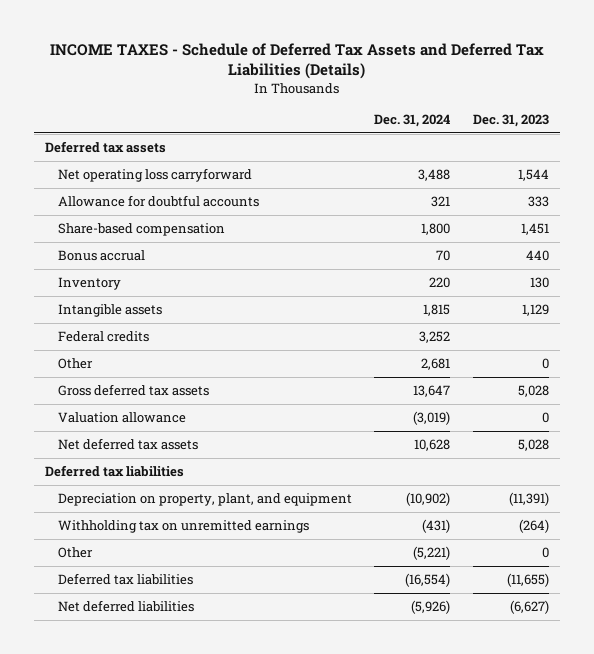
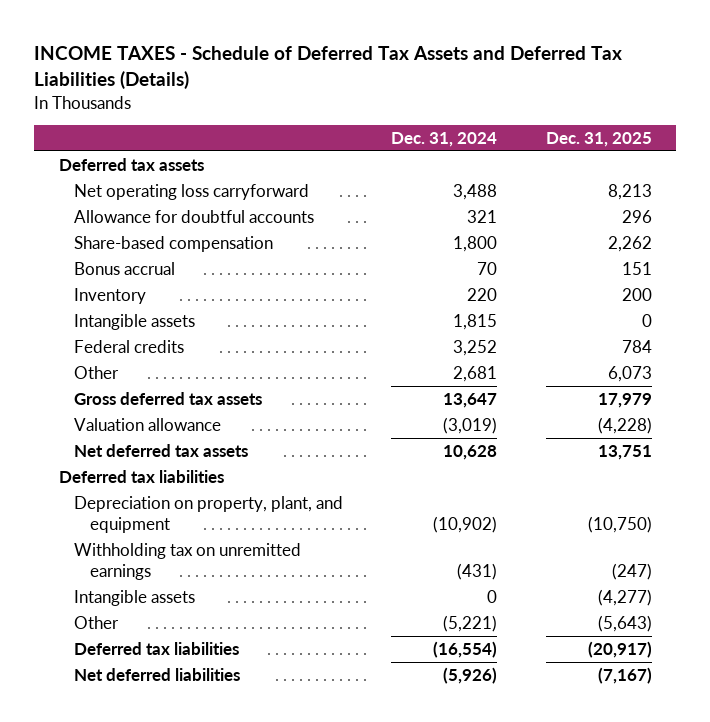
- | Dec. 31, 2024 | Dec. 31, 2023
+ | Dec. 31, 2024 | Dec. 31, 2025
+ Intangible assets | 0 | (4,277)

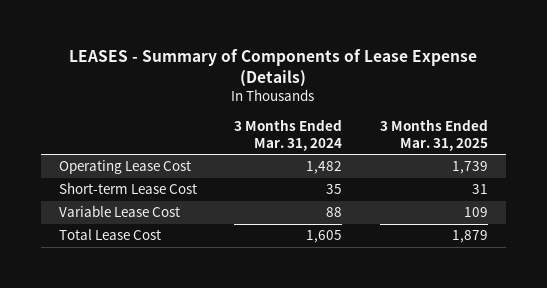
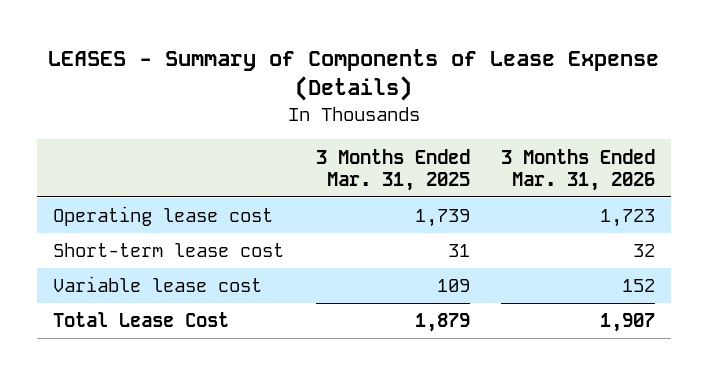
- | 3 Months Ended Mar. 31, 2024 | 3 Months Ended Mar. 31, 2025
+ | 3 Months Ended Mar. 31, 2025 | 3 Months Ended Mar. 31, 2026
- Operating Lease Cost | 1,482 | 1,739
- Short-term Lease Cost | 35 | 31
- Variable Lease Cost | 88 | 109
+ Operating lease cost | 1,739 | 1,723
+ Short-term lease cost | 31 | 32
+ Variable lease cost | 109 | 152

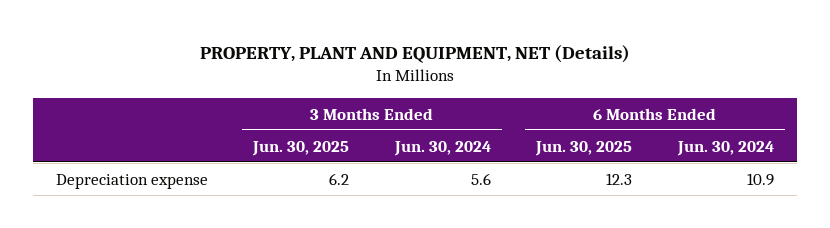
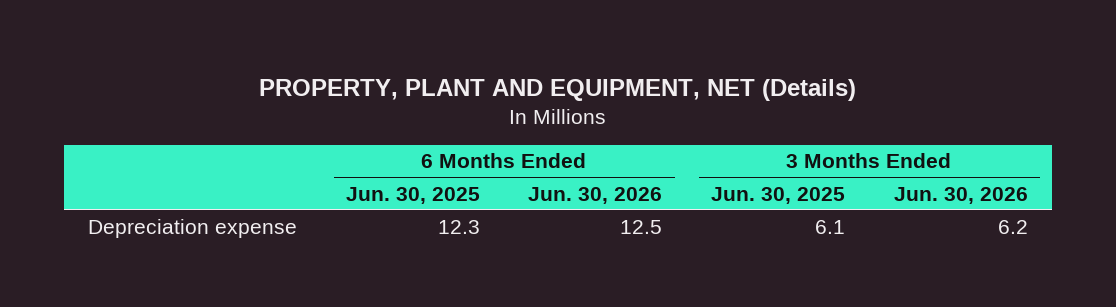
- | 3 Months Ended Jun. 30, 2025 | 3 Months Ended Jun. 30, 2024 | 6 Months Ended Jun. 30, 2025 | 6 Months Ended Jun. 30, 2024
+ | 6 Months Ended Jun. 30, 2025 | 6 Months Ended Jun. 30, 2026 | 3 Months Ended Jun. 30, 2025 | 3 Months Ended Jun. 30, 2026
- Depreciation expense | 6.2 | 5.6 | 12.3 | 10.9
+ Depreciation expense | 12.3 | 12.5 | 6.1 | 6.2

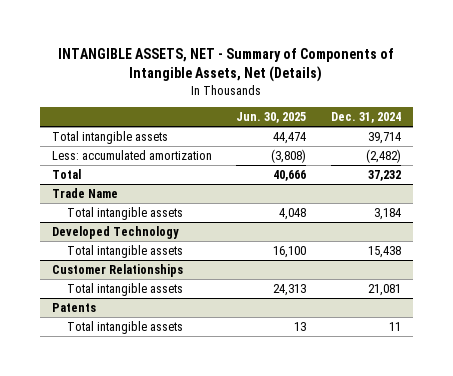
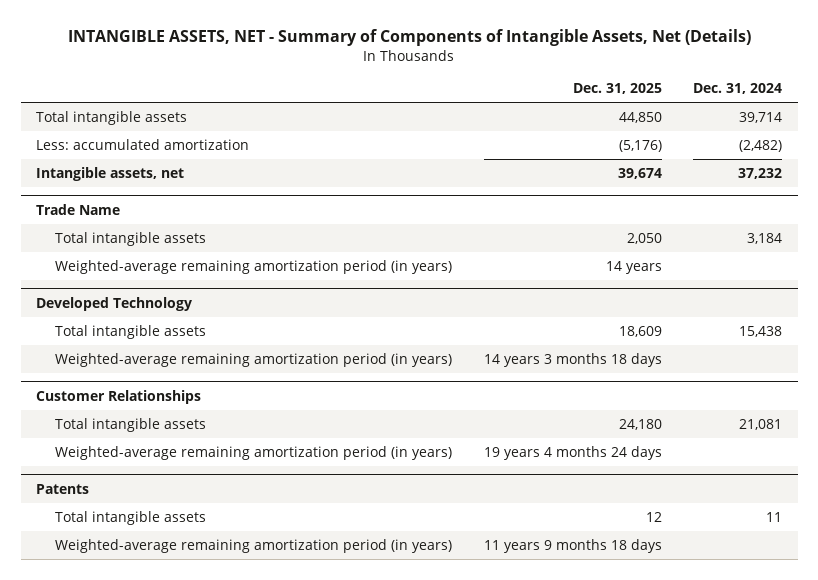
- | Jun. 30, 2025 | Dec. 31, 2024
+ | Dec. 31, 2025 | Dec. 31, 2024
- Total | 40,666 | 37,232
+ Intangible assets, net | 39,674 | 37,232
@ Trade Name
+ Weighted-average remaining amortization period (in years) | 14 years |
@ Developed Technology
+ Weighted-average remaining amortization period (in years) | 14 years 3 months 18 days |
@ Customer Relationships
+ Weighted-average remaining amortization period (in years) | 19 years 4 months 24 days |
@ Patents
+ Weighted-average remaining amortization period (in years) | 11 years 9 months 18 days |

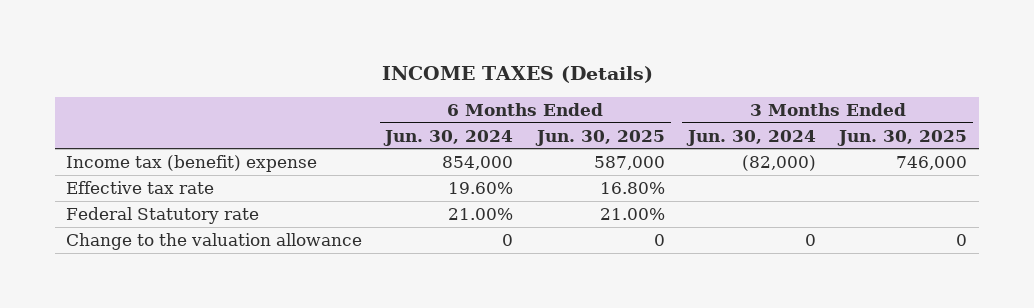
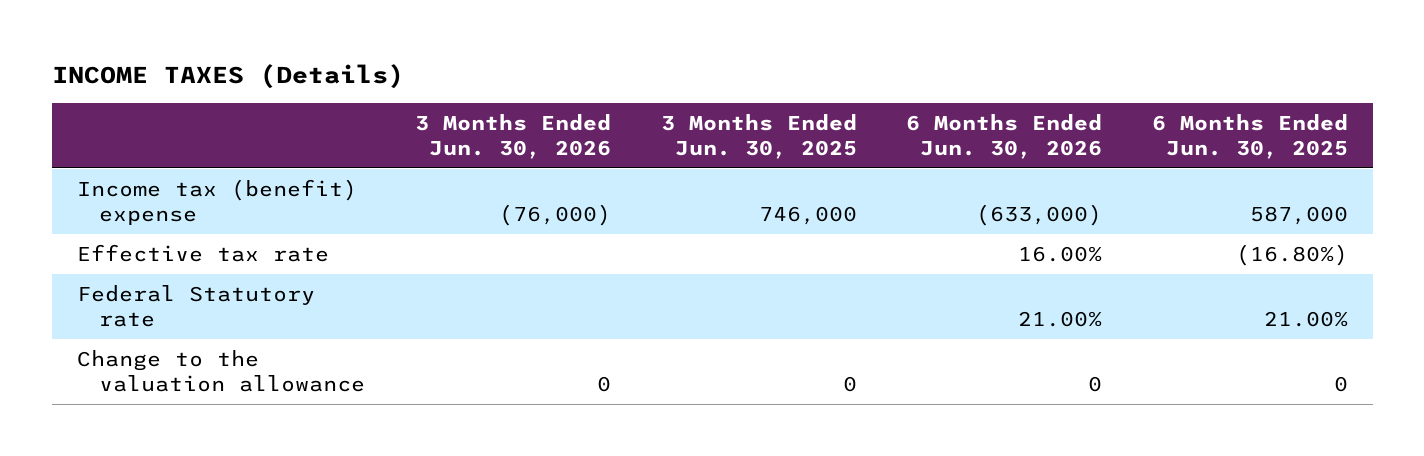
- | 6 Months Ended Jun. 30, 2024 | 6 Months Ended Jun. 30, 2025 | 3 Months Ended Jun. 30, 2024 | 3 Months Ended Jun. 30, 2025
+ | 3 Months Ended Jun. 30, 2026 | 3 Months Ended Jun. 30, 2025 | 6 Months Ended Jun. 30, 2026 | 6 Months Ended Jun. 30, 2025
- Effective tax rate | 19.60% | 16.80% | |
+ Effective tax rate | | | 16.00% | (16.80%)

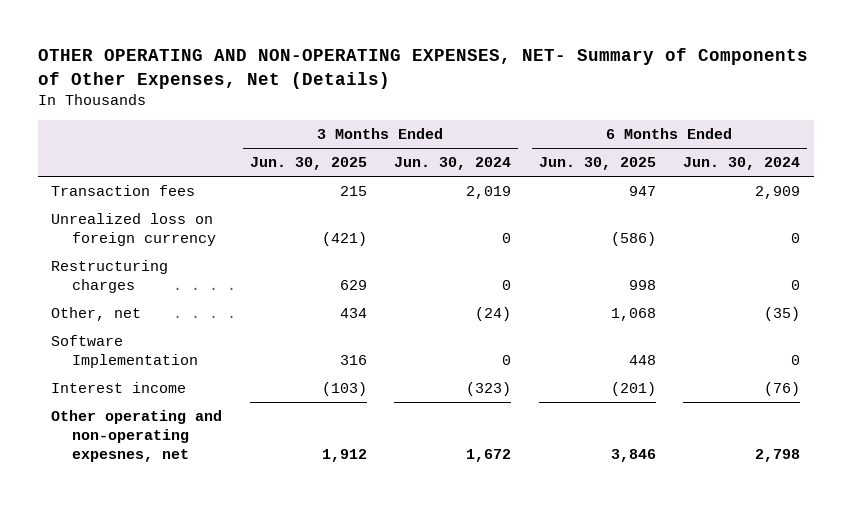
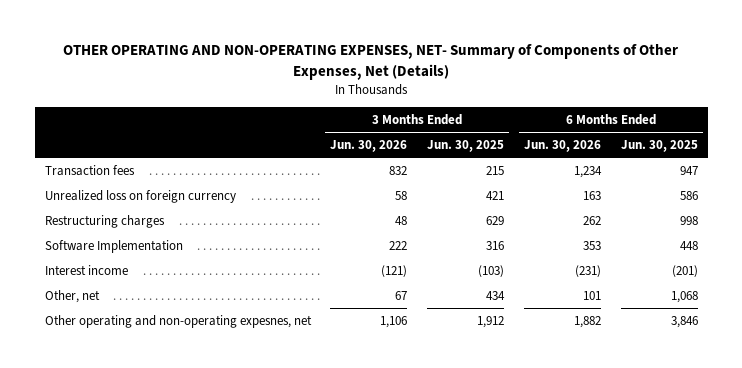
- | 3 Months Ended Jun. 30, 2025 | 3 Months Ended Jun. 30, 2024 | 6 Months Ended Jun. 30, 2025 | 6 Months Ended Jun. 30, 2024
+ | 3 Months Ended Jun. 30, 2026 | 3 Months Ended Jun. 30, 2025 | 6 Months Ended Jun. 30, 2026 | 6 Months Ended Jun. 30, 2025
- Unrealized loss on foreign currency | (421) | 0 | (586) | 0
+ Unrealized loss on foreign currency | 58 | 421 | 163 | 586
moved down: Other, net | 67 | 434 | 101 | 1,068

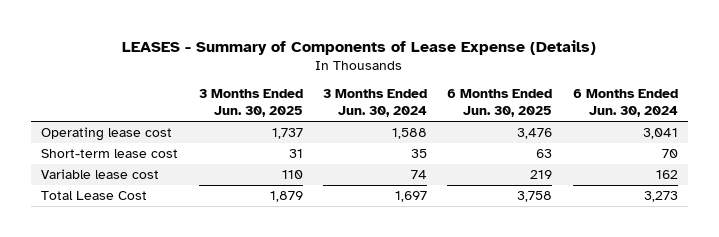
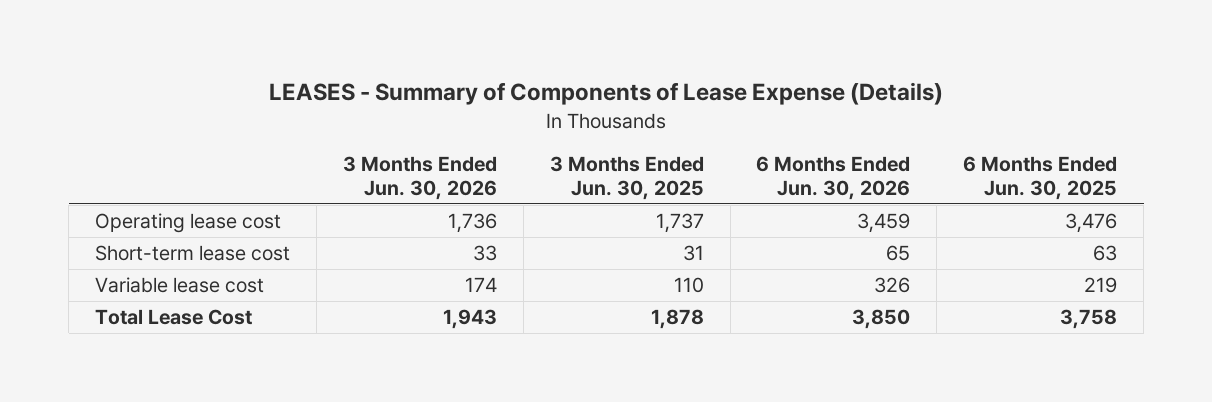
- | 3 Months Ended Jun. 30, 2025 | 3 Months Ended Jun. 30, 2024 | 6 Months Ended Jun. 30, 2025 | 6 Months Ended Jun. 30, 2024
+ | 3 Months Ended Jun. 30, 2026 | 3 Months Ended Jun. 30, 2025 | 6 Months Ended Jun. 30, 2026 | 6 Months Ended Jun. 30, 2025
- Total Lease Cost | 1,879 | 1,697 | 3,758 | 3,273
+ Total Lease Cost | 1,943 | 1,878 | 3,850 | 3,758

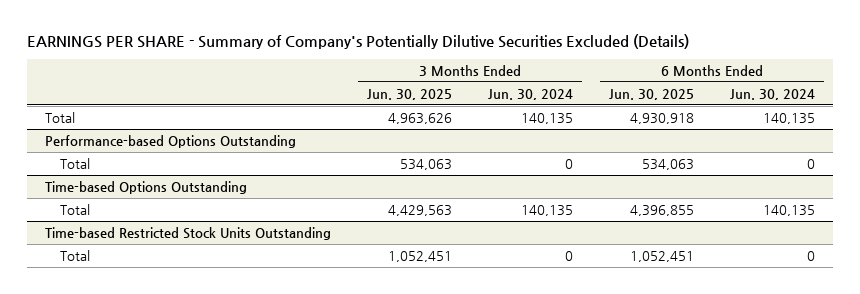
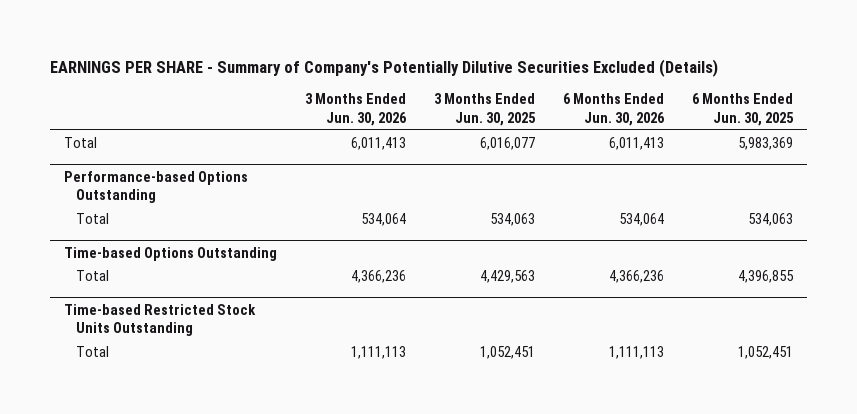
- | 3 Months Ended Jun. 30, 2025 | 3 Months Ended Jun. 30, 2024 | 6 Months Ended Jun. 30, 2025 | 6 Months Ended Jun. 30, 2024
+ | 3 Months Ended Jun. 30, 2026 | 3 Months Ended Jun. 30, 2025 | 6 Months Ended Jun. 30, 2026 | 6 Months Ended Jun. 30, 2025
- Total | 4,963,626 | 140,135 | 4,930,918 | 140,135
+ Total | 6,011,413 | 6,016,077 | 6,011,413 | 5,983,369

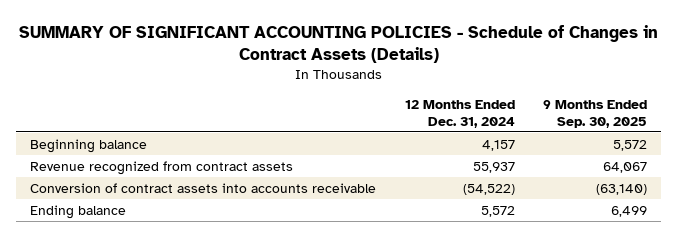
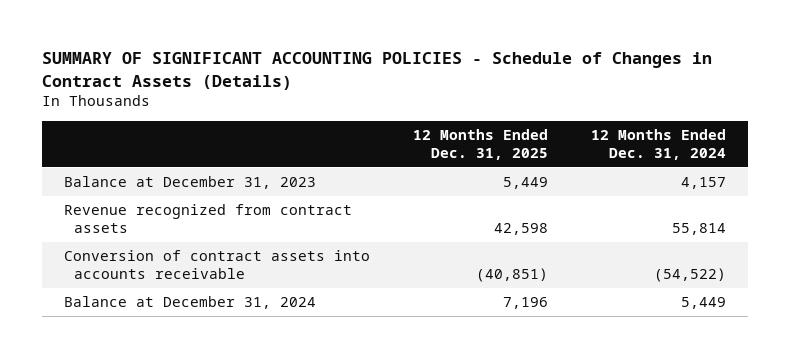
- | 12 Months Ended Dec. 31, 2024 | 9 Months Ended Sep. 30, 2025
+ | 12 Months Ended Dec. 31, 2025 | 12 Months Ended Dec. 31, 2024
- Beginning balance | 4,157 | 5,572
- Revenue recognized from contract assets | 55,937 | 64,067
+ Balance at December 31, 2023 | 5,449 | 4,157
+ Revenue recognized from contract assets | 42,598 | 55,814
- Ending balance | 5,572 | 6,499
+ Balance at December 31, 2024 | 7,196 | 5,449

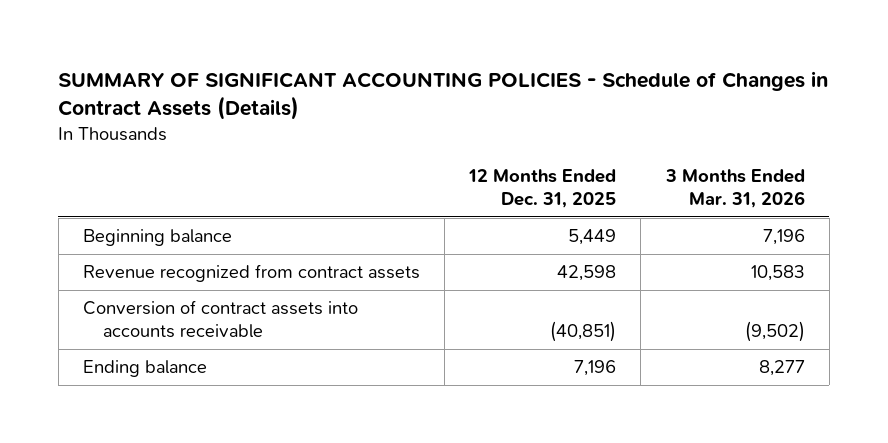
- | 12 Months Ended Dec. 31, 2025 | 12 Months Ended Dec. 31, 2024
+ | 12 Months Ended Dec. 31, 2025 | 3 Months Ended Mar. 31, 2026
- Balance at December 31, 2023 | 5,449 | 4,157
+ Beginning balance | 5,449 | 7,196
- Balance at December 31, 2024 | 7,196 | 5,449
+ Ending balance | 7,196 | 8,277

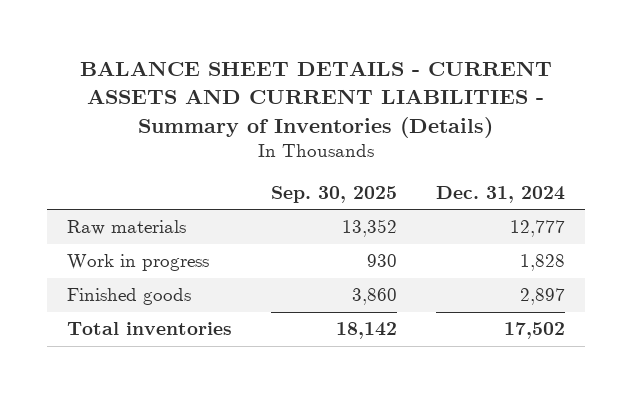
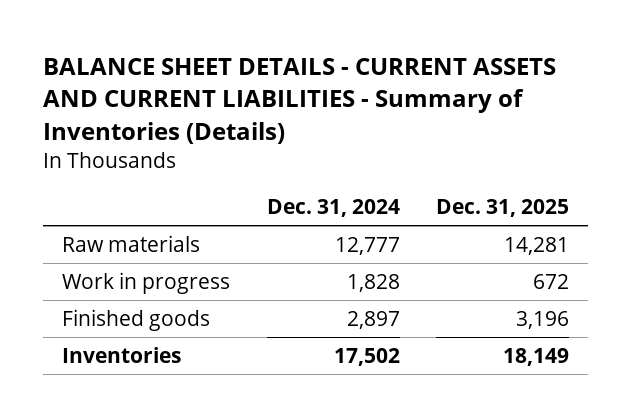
- | Sep. 30, 2025 | Dec. 31, 2024
+ | Dec. 31, 2024 | Dec. 31, 2025
- Total inventories | 18,142 | 17,502
+ Inventories | 17,502 | 18,149

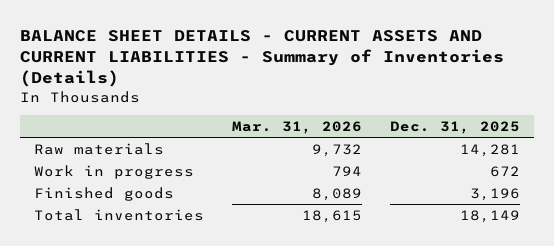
- | Dec. 31, 2024 | Dec. 31, 2025
+ | Mar. 31, 2026 | Dec. 31, 2025
- Inventories | 17,502 | 18,149
+ Total inventories | 18,615 | 18,149

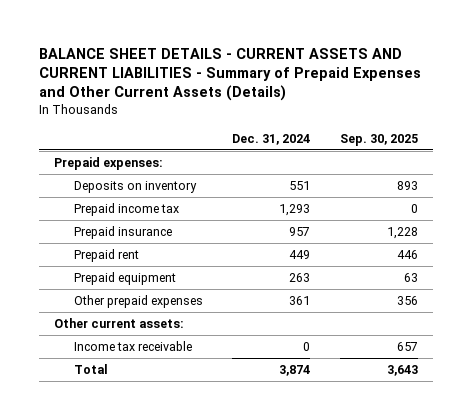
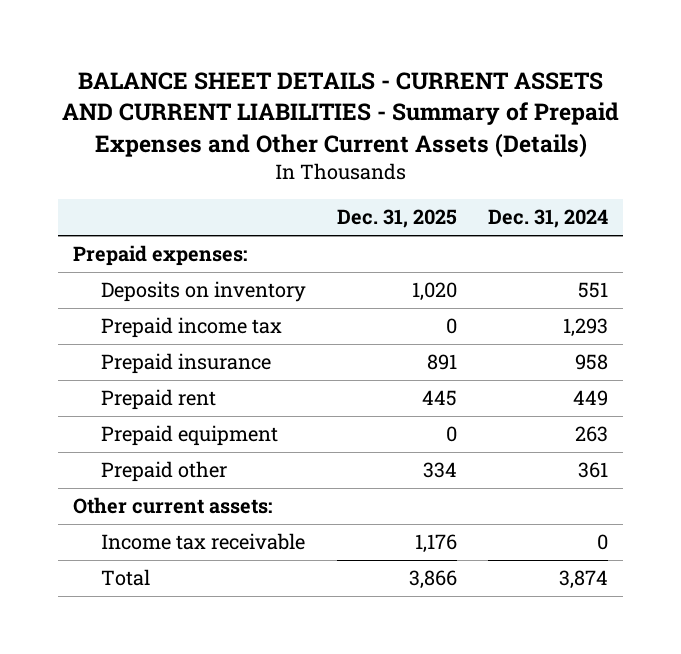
- | Dec. 31, 2024 | Sep. 30, 2025
+ | Dec. 31, 2025 | Dec. 31, 2024
- Prepaid insurance | 957 | 1,228
+ Prepaid insurance | 891 | 958
- Other prepaid expenses | 361 | 356
+ Prepaid other | 334 | 361

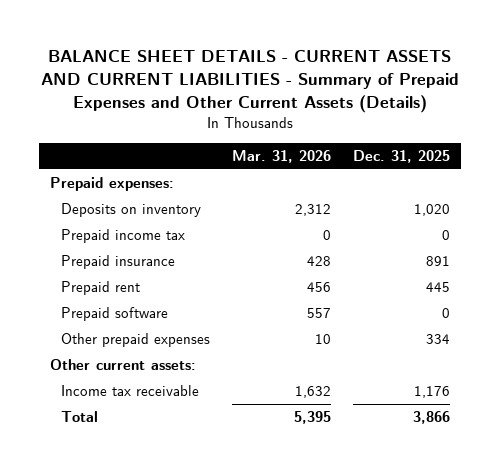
- | Dec. 31, 2025 | Dec. 31, 2024
+ | Mar. 31, 2026 | Dec. 31, 2025
- Prepaid equipment | 0 | 263
- Prepaid other | 334 | 361
+ Prepaid software | 557 | 0
+ Other prepaid expenses | 10 | 334

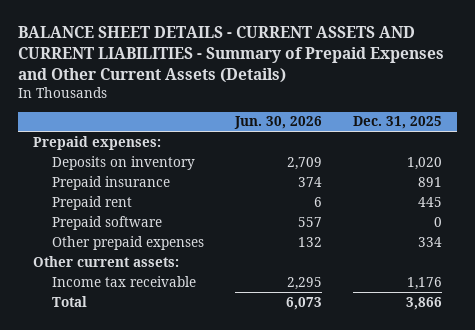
- | Mar. 31, 2026 | Dec. 31, 2025
+ | Jun. 30, 2026 | Dec. 31, 2025
- Prepaid income tax | 0 | 0

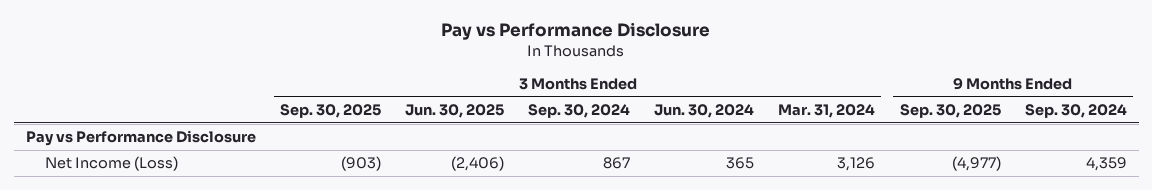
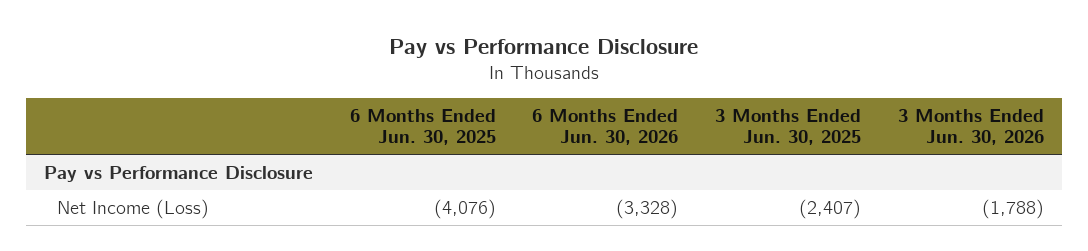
- | 3 Months Ended Sep. 30, 2025 | 3 Months Ended Jun. 30, 2025 | 3 Months Ended Sep. 30, 2024 | 3 Months Ended Jun. 30, 2024 | 3 Months Ended Mar. 31, 2024 | 9 Months Ended Sep. 30, 2025 | 9 Months Ended Sep. 30, 2024
+ | 6 Months Ended Jun. 30, 2025 | 6 Months Ended Jun. 30, 2026 | 3 Months Ended Jun. 30, 2025 | 3 Months Ended Jun. 30, 2026
- Net Income (Loss) | (903) | (2,406) | 867 | 365 | 3,126 | (4,977) | 4,359
+ Net Income (Loss) | (4,076) | (3,328) | (2,407) | (1,788)

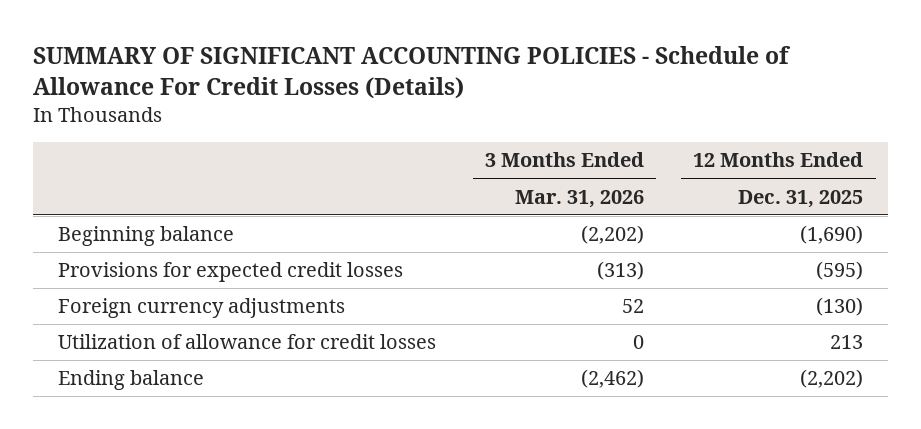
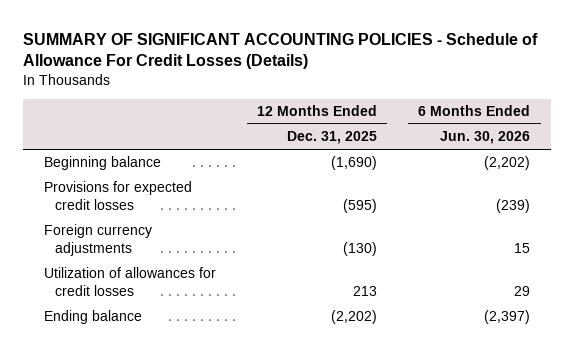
- | 3 Months Ended Mar. 31, 2026 | 12 Months Ended Dec. 31, 2025
+ | 12 Months Ended Dec. 31, 2025 | 6 Months Ended Jun. 30, 2026
- Utilization of allowance for credit losses | 0 | 213
+ Utilization of allowances for credit losses | 213 | 29

